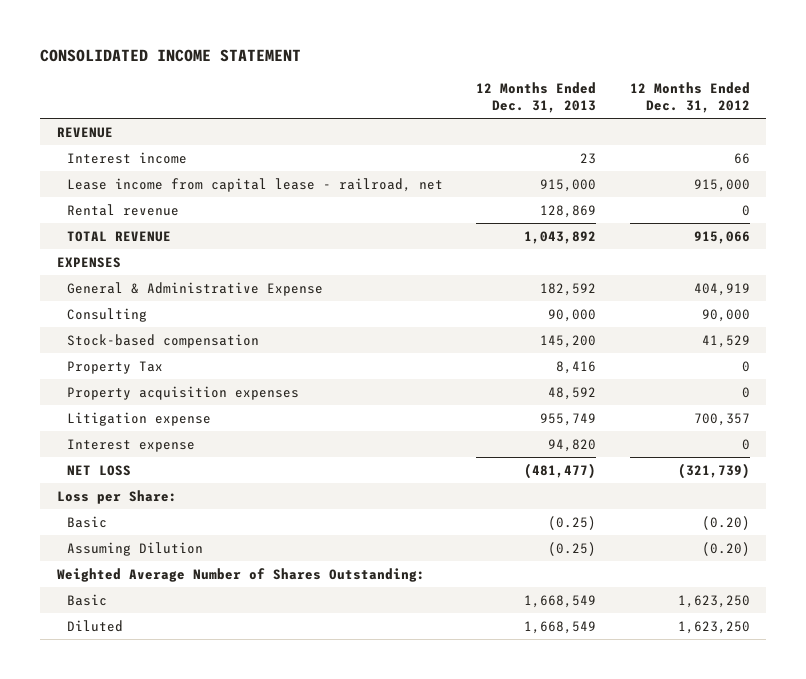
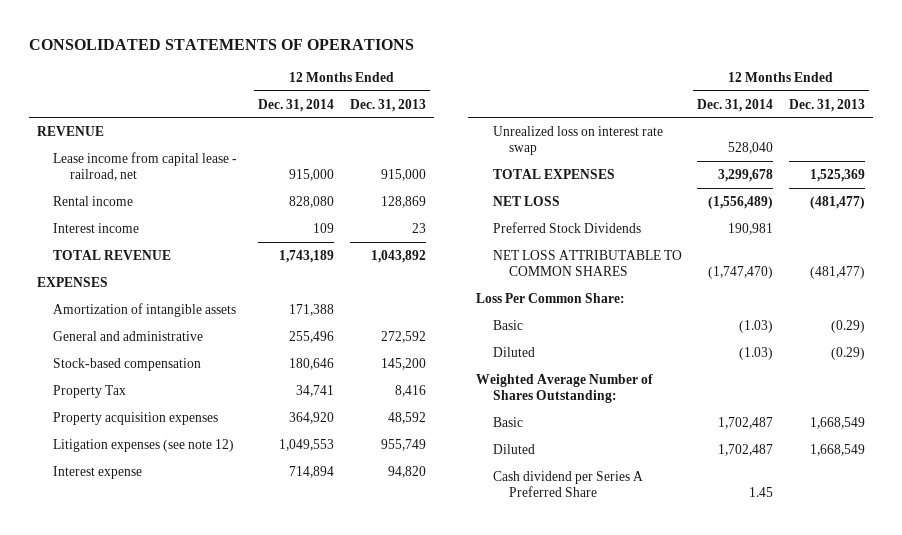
- CONSOLIDATED INCOME STATEMENT
+ CONSOLIDATED STATEMENTS OF OPERATIONS
- | 12 Months Ended Dec. 31, 2013 | 12 Months Ended Dec. 31, 2012
+ | 12 Months Ended Dec. 31, 2014 | 12 Months Ended Dec. 31, 2013
- Rental revenue | 128,869 | 0
+ Rental income | 828,080 | 128,869
moved down: Interest income | 109 | 23
- General & Administrative Expense | 182,592 | 404,919
- Consulting | 90,000 | 90,000
+ Amortization of intangible assets | 171,388 |
+ General and administrative | 255,496 | 272,592
- Litigation expense | 955,749 | 700,357
+ Litigation expenses (see note 12) | 1,049,553 | 955,749
+ Unrealized loss on interest rate swap | 528,040 |
+ TOTAL EXPENSES | 3,299,678 | 1,525,369
- Loss per Share:
- Basic | (0.25) | (0.20)
- Assuming Dilution | (0.25) | (0.20)
+ Preferred Stock Dividends | 190,981 |
+ NET LOSS ATTRIBUTABLE TO COMMON SHARES | (1,747,470) | (481,477)
+ Loss Per Common Share:
+ Basic | (1.03) | (0.29)
+ Diluted | (1.03) | (0.29)
+ Cash dividend per Series A Preferred Share | 1.45 |

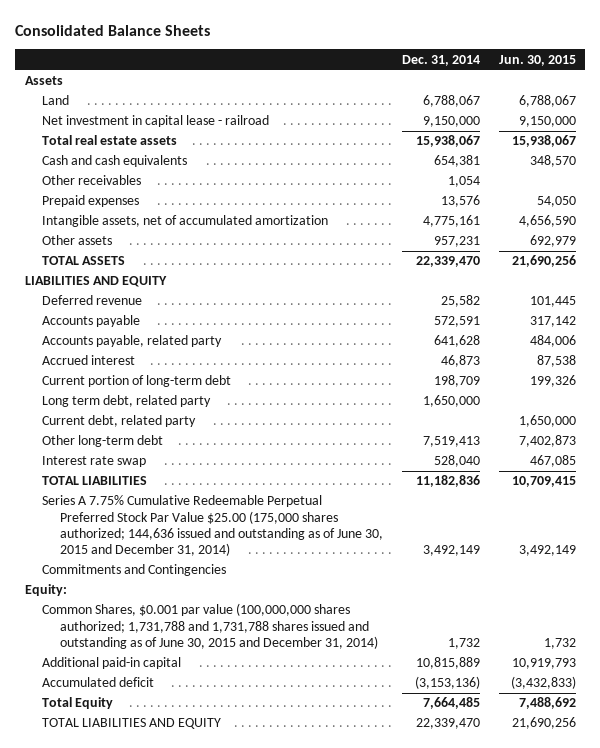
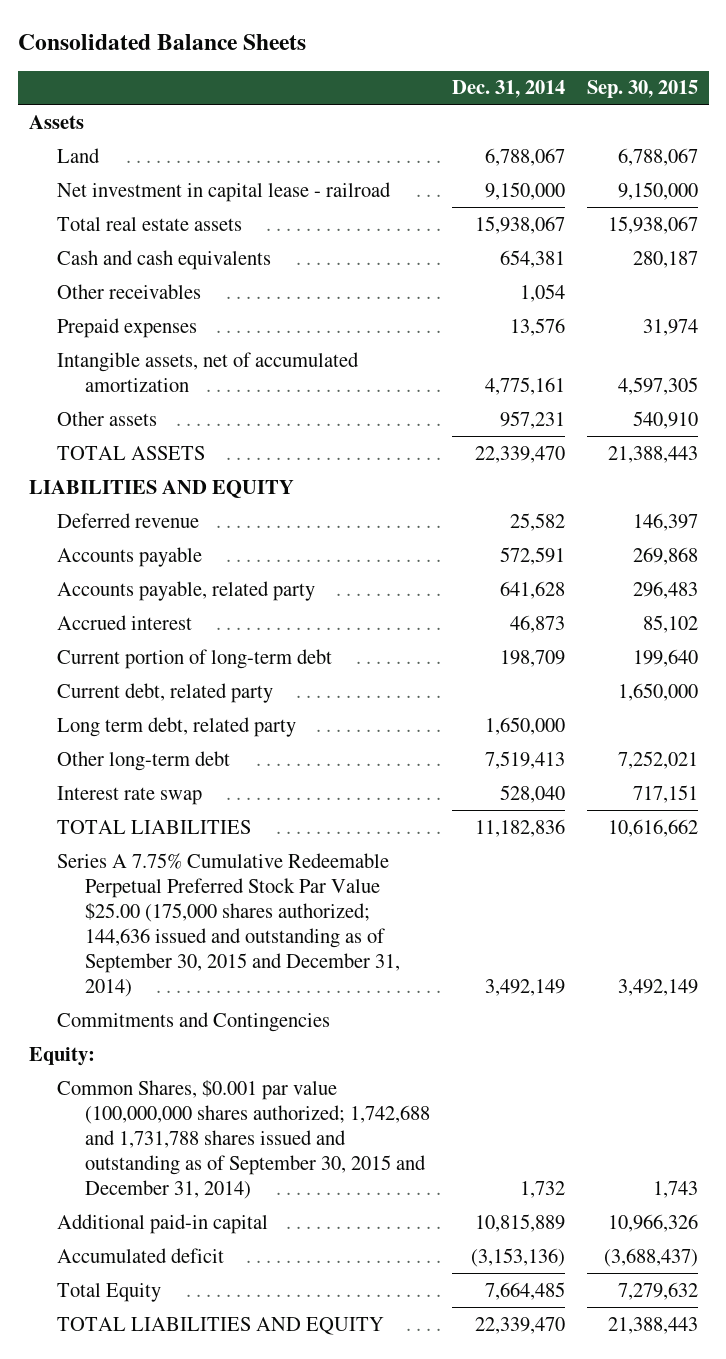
- | Dec. 31, 2014 | Jun. 30, 2015
+ | Dec. 31, 2014 | Sep. 30, 2015
moved down: Long term debt, related party | 1,650,000 |
- Series A 7.75% Cumulative Redeemable Perpetual Preferred Stock Par Value $25.00 (175,000 shares authorized; 144,636 issued and outstanding as of June 30, 2015 and December 31, 2014) | 3,492,149 | 3,492,149
+ Series A 7.75% Cumulative Redeemable Perpetual Preferred Stock Par Value $25.00 (175,000 shares authorized; 144,636 issued and outstanding as of September 30, 2015 and December 31, 2014) | 3,492,149 | 3,492,149
- Common Shares, $0.001 par value (100,000,000 shares authorized; 1,731,788 and 1,731,788 shares issued and outstanding as of June 30, 2015 and December 31, 2014) | 1,732 | 1,732
+ Common Shares, $0.001 par value (100,000,000 shares authorized; 1,742,688 and 1,731,788 shares issued and outstanding as of September 30, 2015 and December 31, 2014) | 1,732 | 1,743

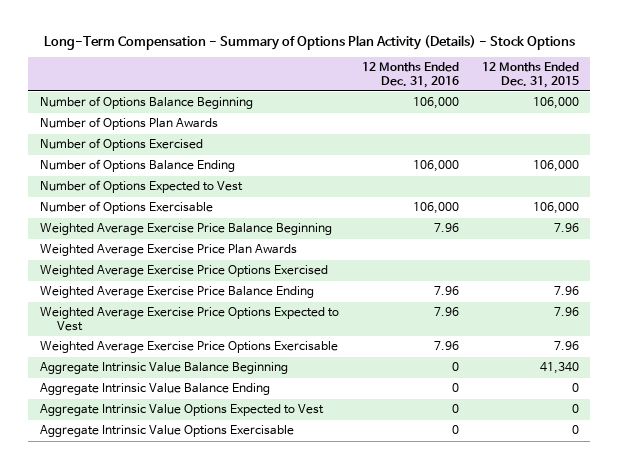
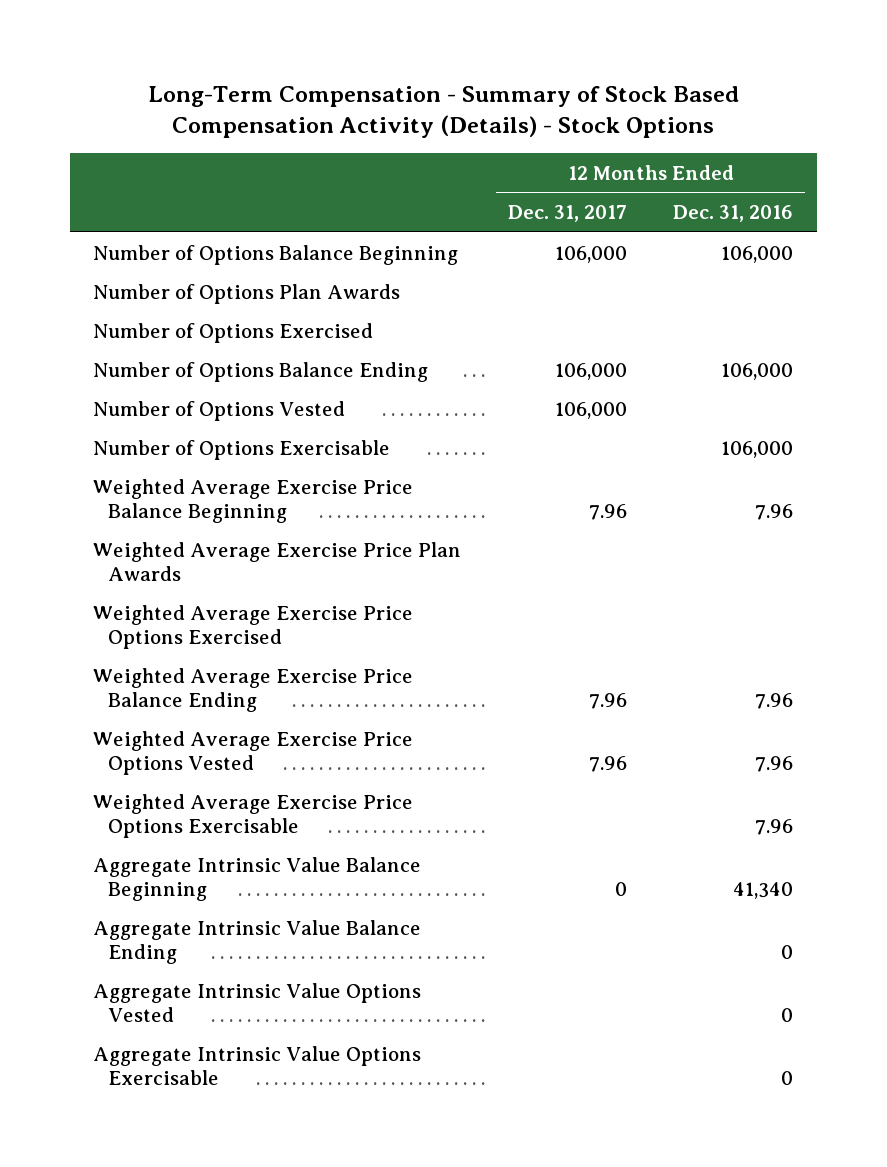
- Long-Term Compensation - Summary of Options Plan Activity (Details) - Stock Options
+ Long-Term Compensation - Summary of Stock Based Compensation Activity (Details) - Stock Options
- | 12 Months Ended Dec. 31, 2016 | 12 Months Ended Dec. 31, 2015
+ | 12 Months Ended Dec. 31, 2017 | 12 Months Ended Dec. 31, 2016
- Number of Options Expected to Vest
+ Number of Options Vested | 106,000 |
- Weighted Average Exercise Price Options Expected to Vest | 7.96 | 7.96
+ Weighted Average Exercise Price Options Vested | 7.96 | 7.96
- Aggregate Intrinsic Value Balance Beginning | 0 | 41,340
+ Aggregate Intrinsic Value Balance Beginning | 0 | 41,340
- Aggregate Intrinsic Value Options Expected to Vest | 0 | 0
+ Aggregate Intrinsic Value Options Vested | | 0

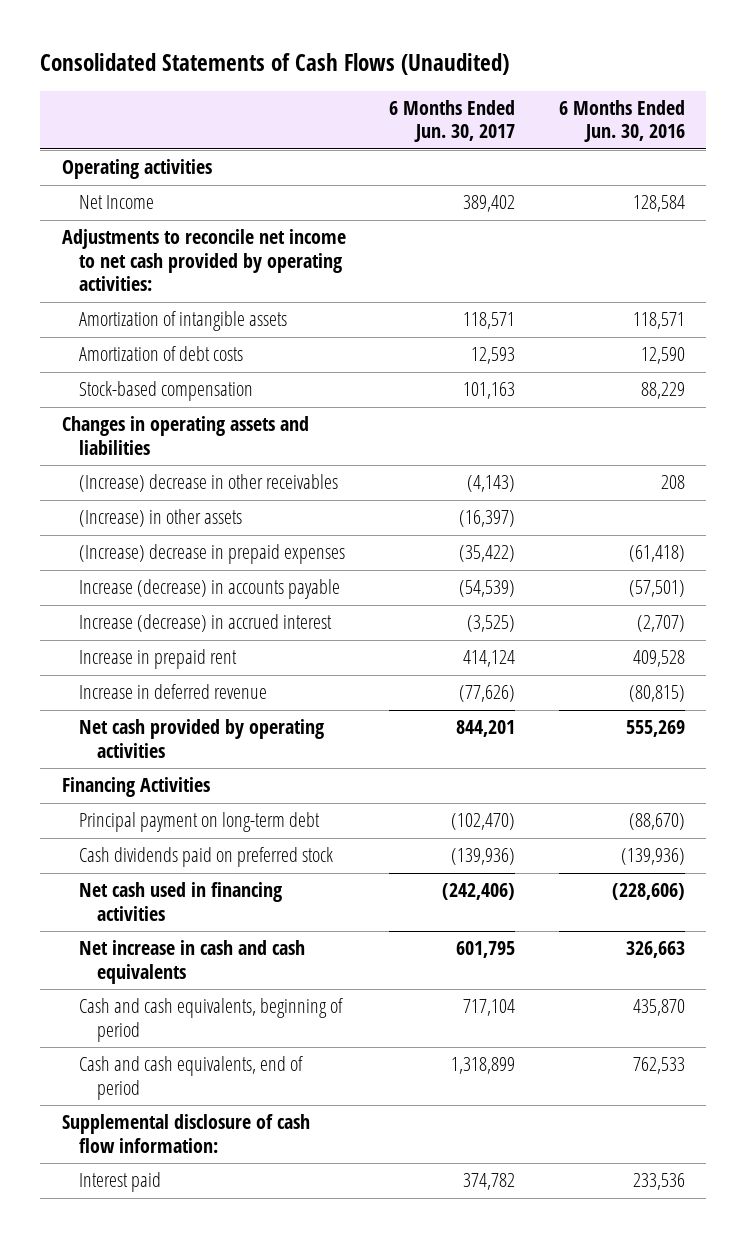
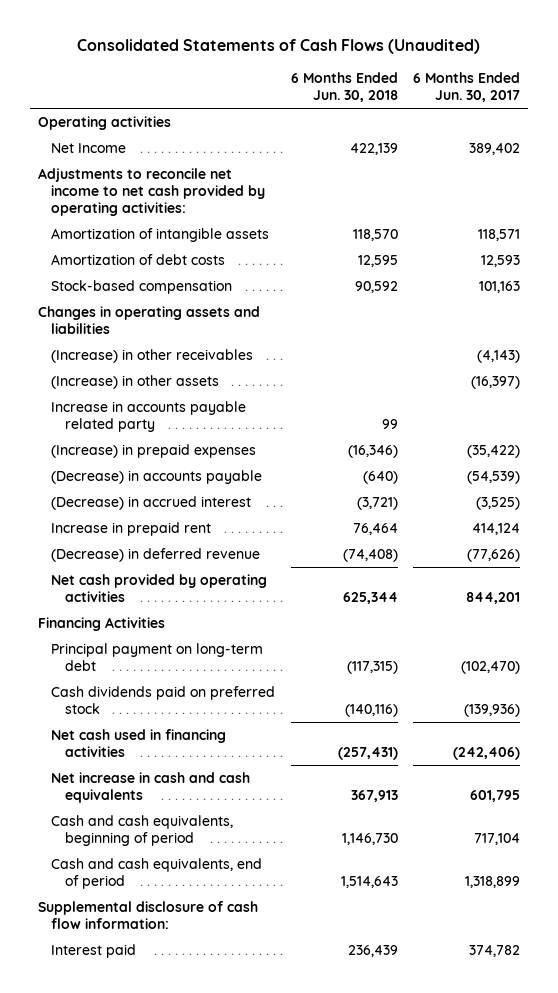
- | 6 Months Ended Jun. 30, 2017 | 6 Months Ended Jun. 30, 2016
+ | 6 Months Ended Jun. 30, 2018 | 6 Months Ended Jun. 30, 2017
- (Increase) decrease in other receivables | (4,143) | 208
+ (Increase) in other receivables | | (4,143)
- (Increase) decrease in prepaid expenses | (35,422) | (61,418)
- Increase (decrease) in accounts payable | (54,539) | (57,501)
- Increase (decrease) in accrued interest | (3,525) | (2,707)
+ Increase in accounts payable related party | 99 |
+ (Increase) in prepaid expenses | (16,346) | (35,422)
+ (Decrease) in accounts payable | (640) | (54,539)
+ (Decrease) in accrued interest | (3,721) | (3,525)
- Increase in deferred revenue | (77,626) | (80,815)
+ (Decrease) in deferred revenue | (74,408) | (77,626)

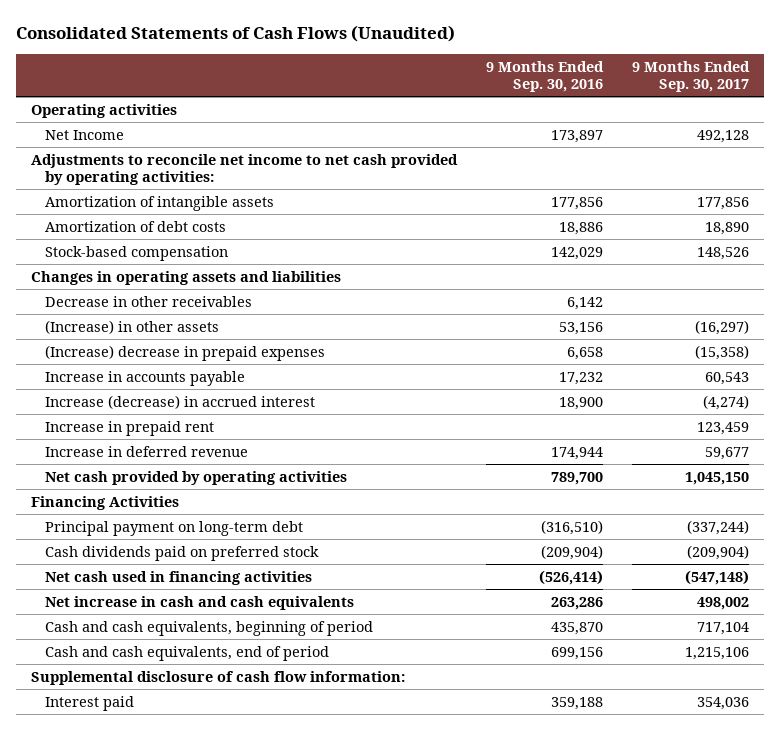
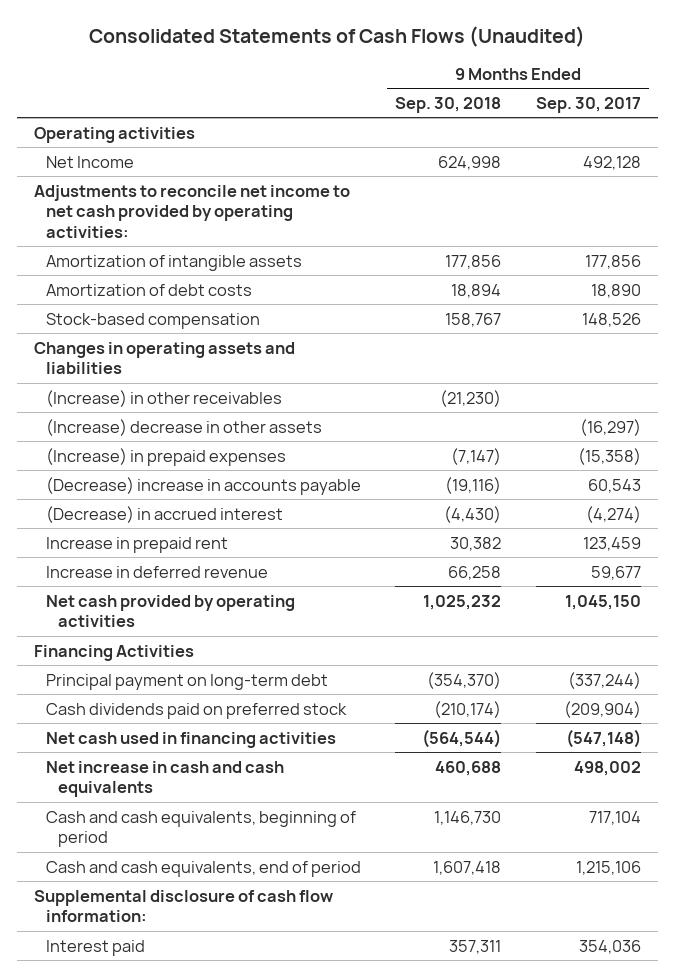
- | 9 Months Ended Sep. 30, 2016 | 9 Months Ended Sep. 30, 2017
+ | 9 Months Ended Sep. 30, 2018 | 9 Months Ended Sep. 30, 2017
- Decrease in other receivables | 6,142 |
- (Increase) in other assets | 53,156 | (16,297)
- (Increase) decrease in prepaid expenses | 6,658 | (15,358)
- Increase in accounts payable | 17,232 | 60,543
- Increase (decrease) in accrued interest | 18,900 | (4,274)
+ (Increase) in other receivables | (21,230) |
+ (Increase) decrease in other assets | | (16,297)
+ (Increase) in prepaid expenses | (7,147) | (15,358)
+ (Decrease) increase in accounts payable | (19,116) | 60,543
+ (Decrease) in accrued interest | (4,430) | (4,274)

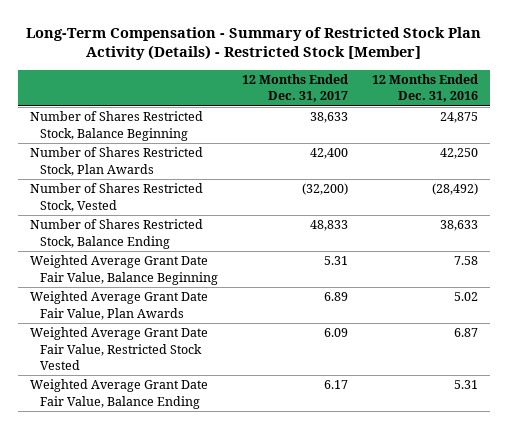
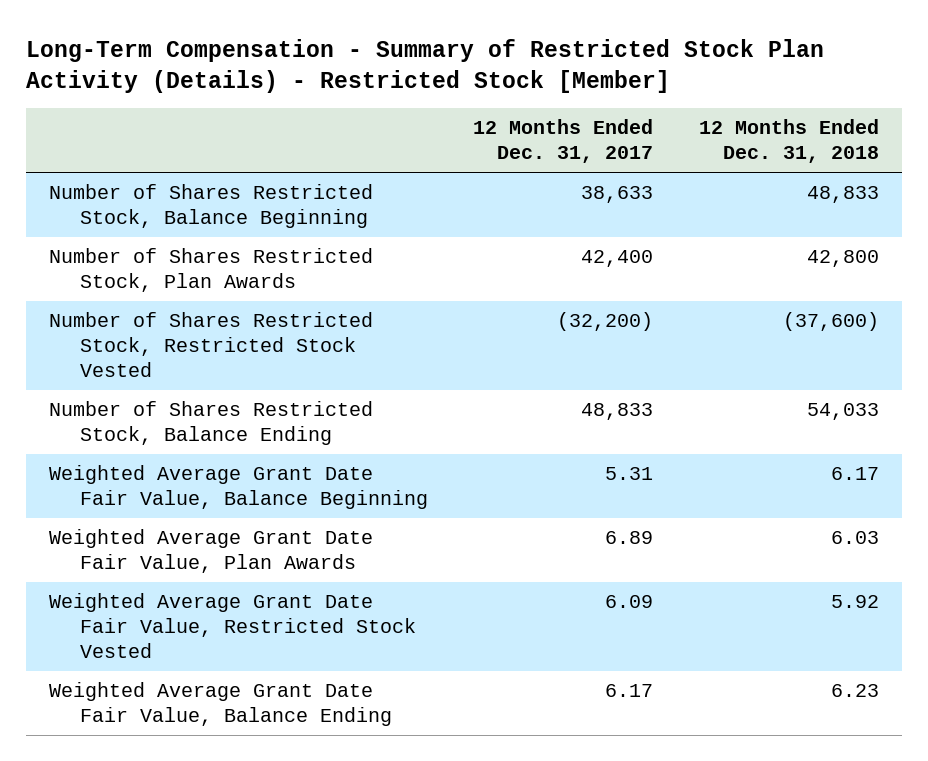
- | 12 Months Ended Dec. 31, 2017 | 12 Months Ended Dec. 31, 2016
+ | 12 Months Ended Dec. 31, 2017 | 12 Months Ended Dec. 31, 2018
- Number of Shares Restricted Stock, Vested | (32,200) | (28,492)
+ Number of Shares Restricted Stock, Restricted Stock Vested | (32,200) | (37,600)

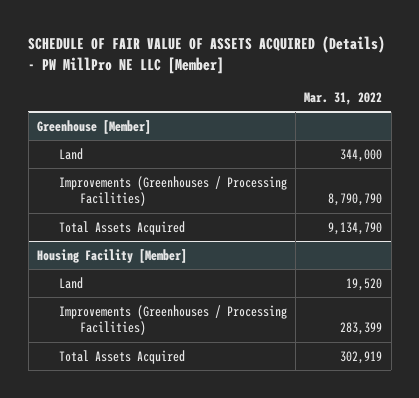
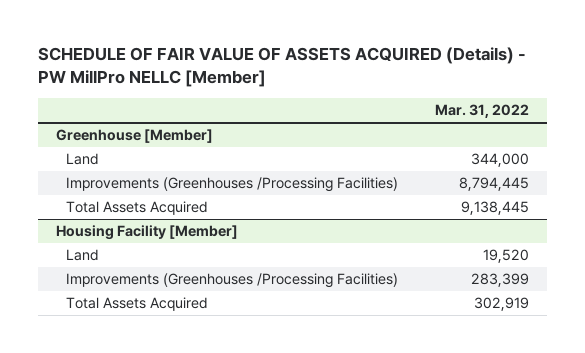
- SCHEDULE OF FAIR VALUE OF ASSETS ACQUIRED (Details) - PW MillPro NE LLC [Member]
+ SCHEDULE OF FAIR VALUE OF ASSETS ACQUIRED (Details) - PW MillPro NELLC [Member]
@ Greenhouse [Member]
- Improvements (Greenhouses / Processing Facilities) | 8,790,790
- Total Assets Acquired | 9,134,790
+ Improvements (Greenhouses /Processing Facilities) | 8,794,445
+ Total Assets Acquired | 9,138,445
@ Housing Facility [Member]
- Improvements (Greenhouses / Processing Facilities) | 283,399
+ Improvements (Greenhouses /Processing Facilities) | 283,399

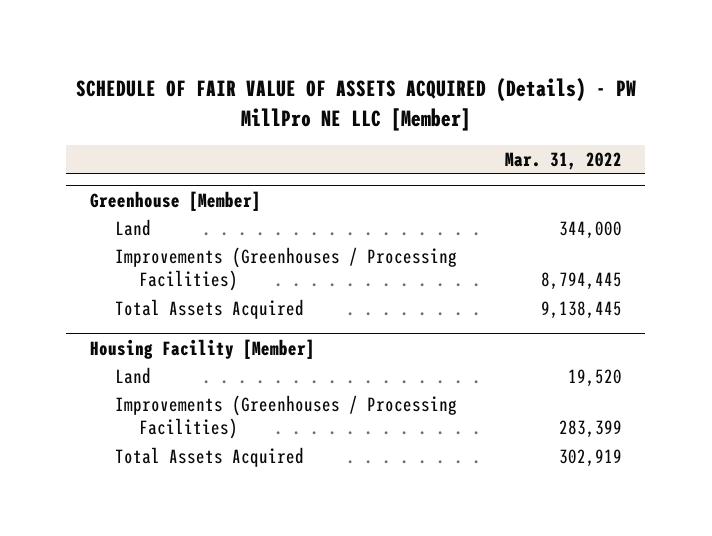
- SCHEDULE OF FAIR VALUE OF ASSETS ACQUIRED (Details) - PW MillPro NELLC [Member]
+ SCHEDULE OF FAIR VALUE OF ASSETS ACQUIRED (Details) - PW MillPro NE LLC [Member]
@ Greenhouse [Member]
- Improvements (Greenhouses /Processing Facilities) | 8,794,445
+ Improvements (Greenhouses / Processing Facilities) | 8,794,445
@ Housing Facility [Member]
- Improvements (Greenhouses /Processing Facilities) | 283,399
+ Improvements (Greenhouses / Processing Facilities) | 283,399

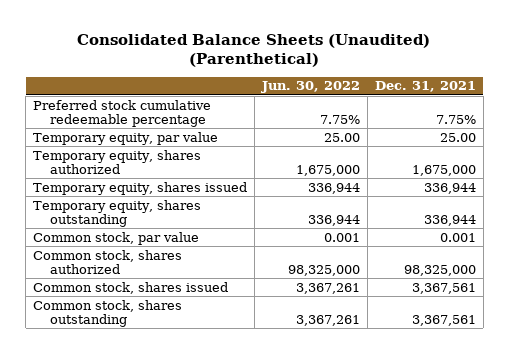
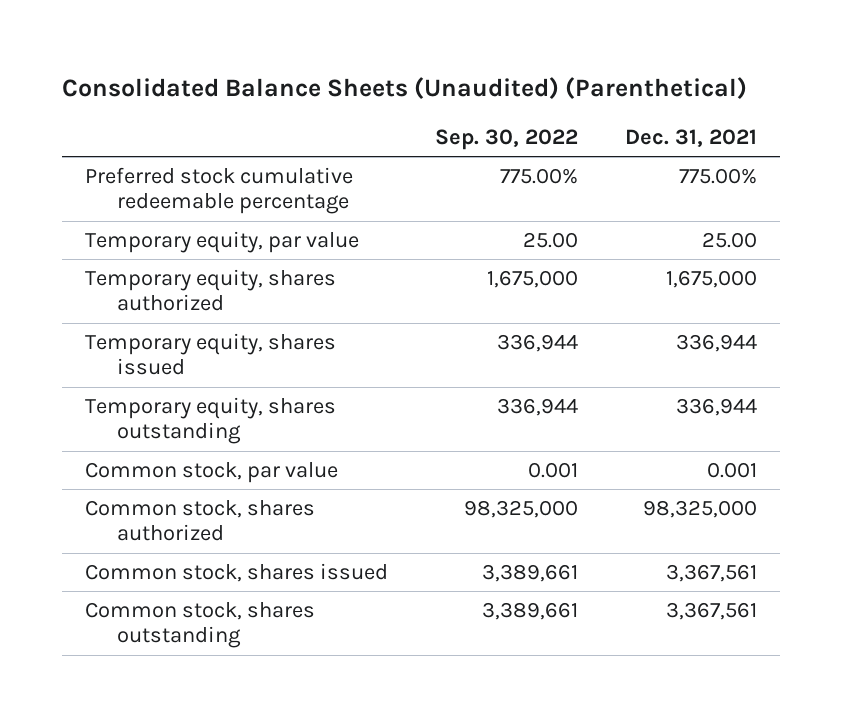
- | Jun. 30, 2022 | Dec. 31, 2021
+ | Sep. 30, 2022 | Dec. 31, 2021
- Preferred stock cumulative redeemable percentage | 7.75% | 7.75%
+ Preferred stock cumulative redeemable percentage | 775.00% | 775.00%

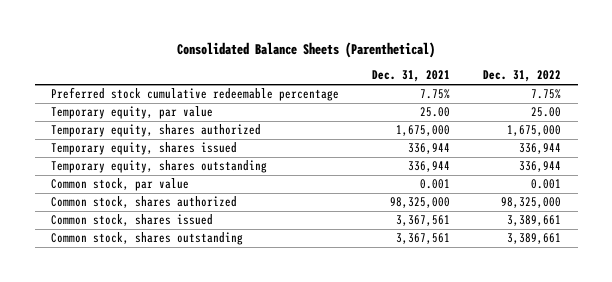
- Consolidated Balance Sheets (Unaudited) (Parenthetical)
+ Consolidated Balance Sheets (Parenthetical)
- | Sep. 30, 2022 | Dec. 31, 2021
+ | Dec. 31, 2021 | Dec. 31, 2022
- Preferred stock cumulative redeemable percentage | 775.00% | 775.00%
+ Preferred stock cumulative redeemable percentage | 7.75% | 7.75%

